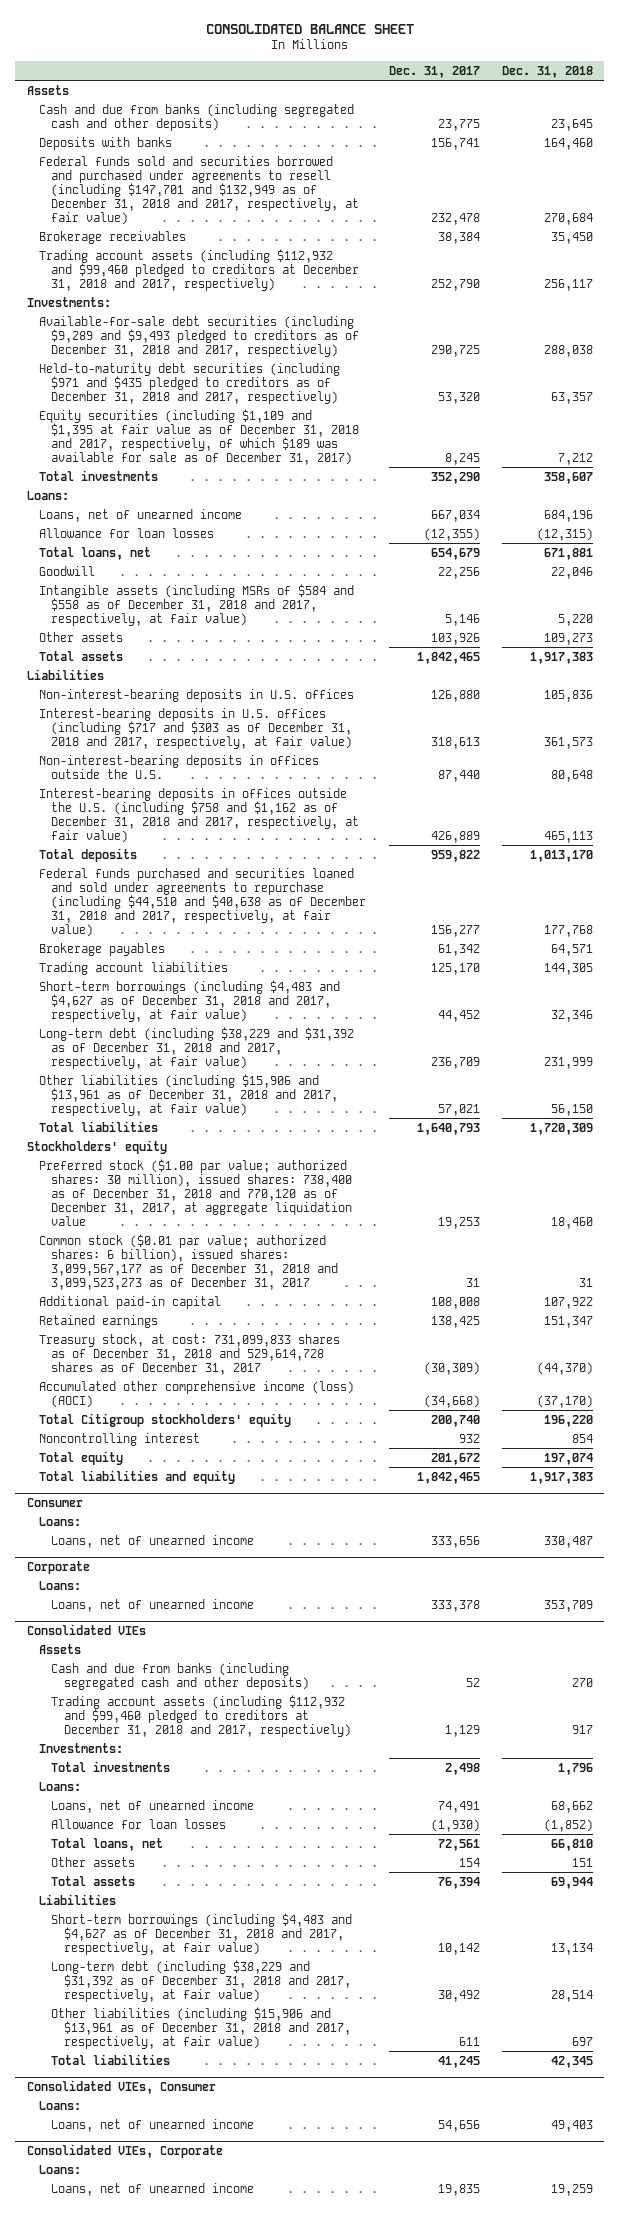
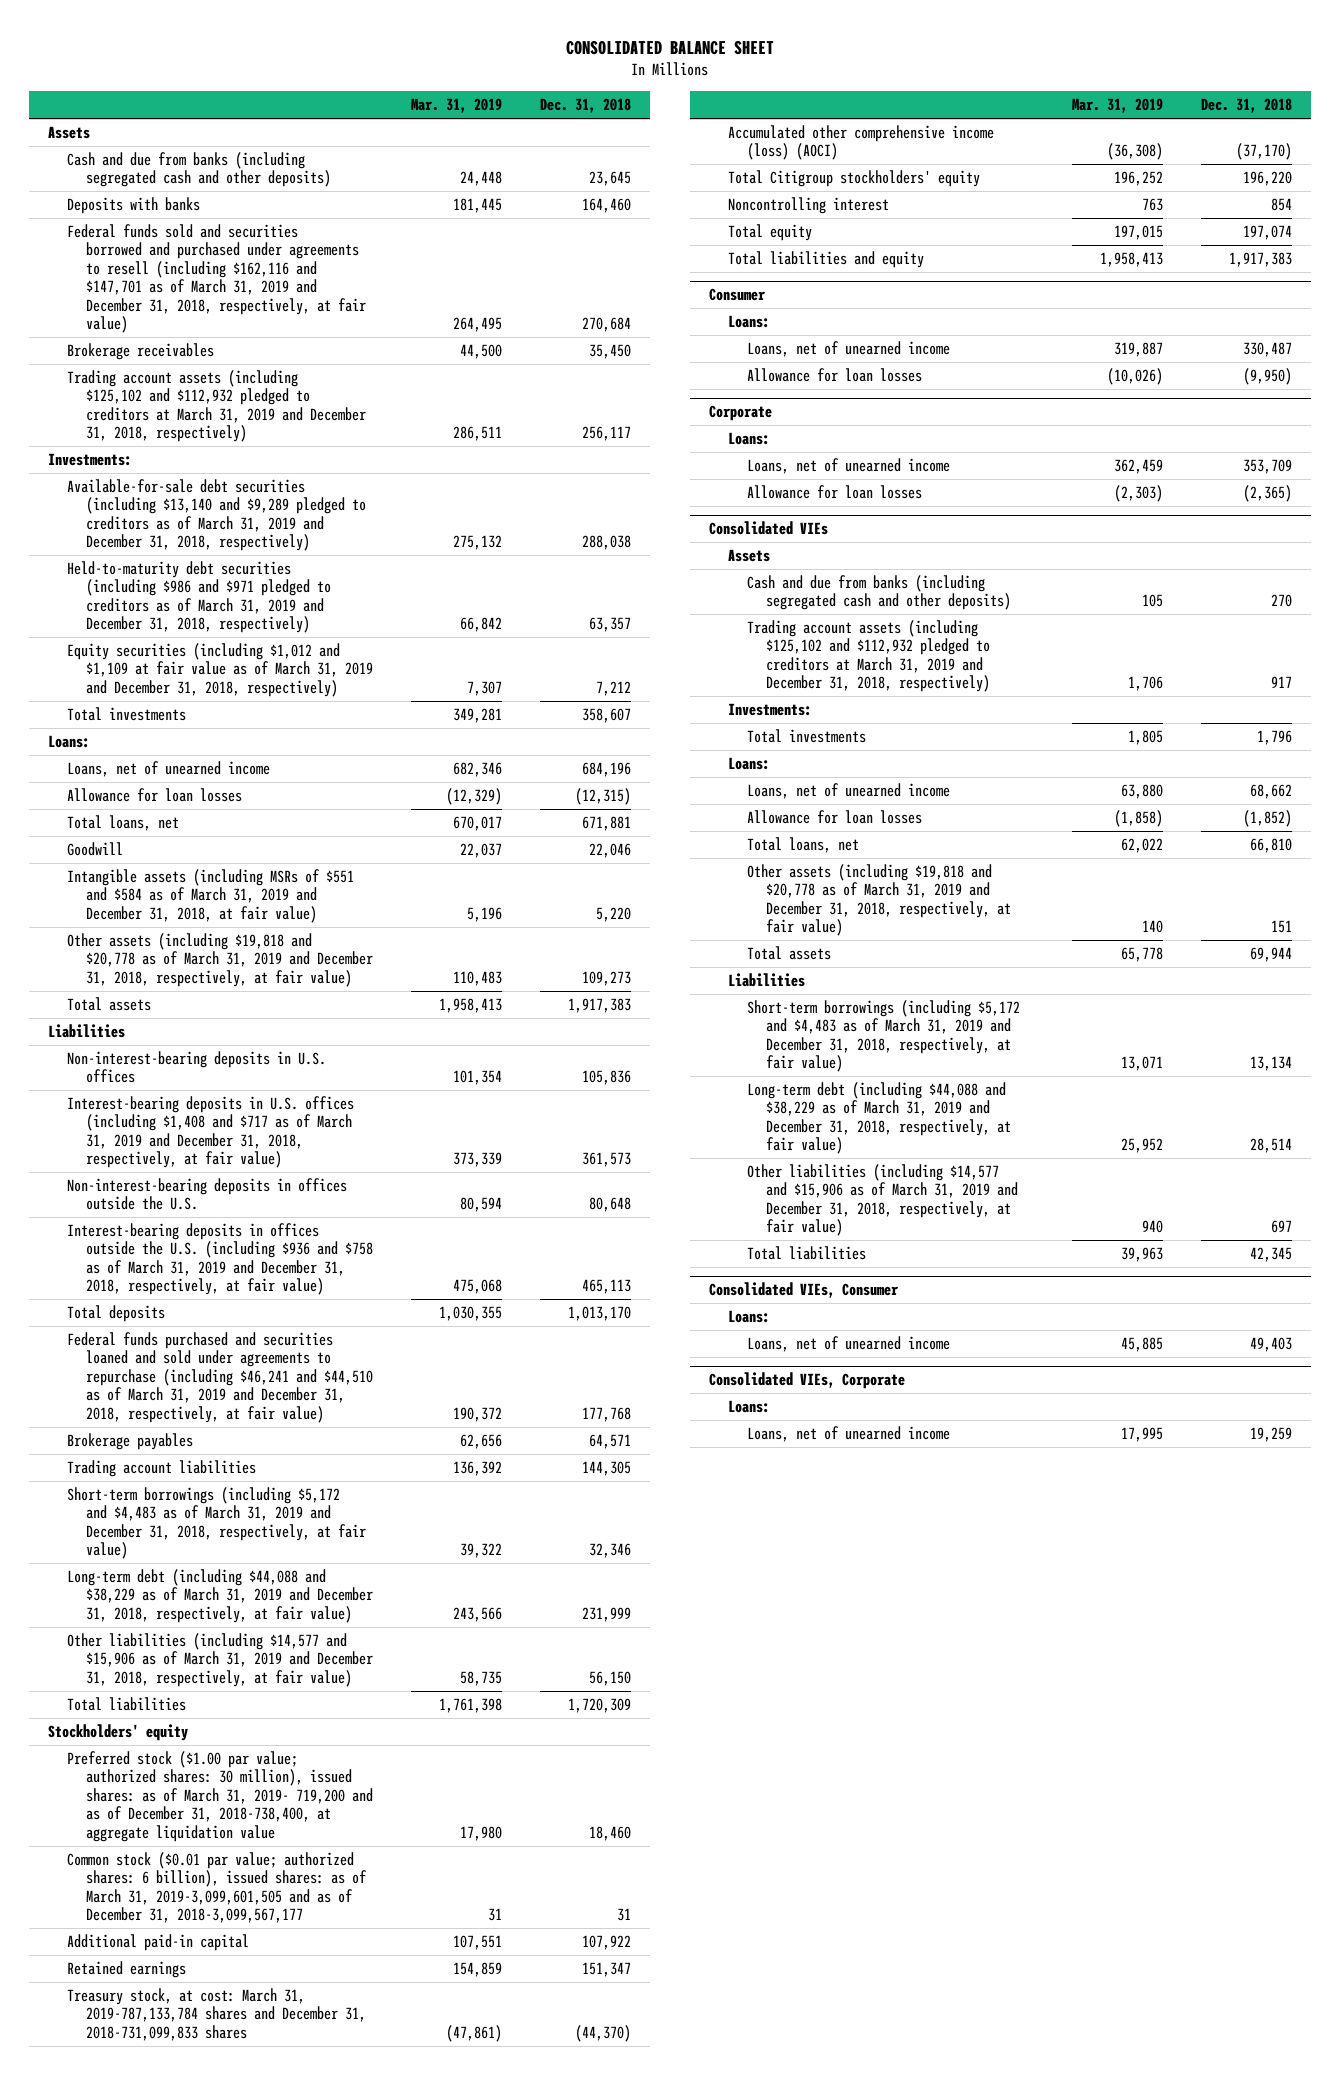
- | Dec. 31, 2017 | Dec. 31, 2018
+ | Mar. 31, 2019 | Dec. 31, 2018
- Federal funds sold and securities borrowed and purchased under agreements to resell (including $147,701 and $132,949 as of December 31, 2018 and 2017, respectively, at fair value) | 232,478 | 270,684
+ Federal funds sold and securities borrowed and purchased under agreements to resell (including $162,116 and $147,701 as of March 31, 2019 and December 31, 2018, respectively, at fair value) | 264,495 | 270,684
- Trading account assets (including $112,932 and $99,460 pledged to creditors at December 31, 2018 and 2017, respectively) | 252,790 | 256,117
+ Trading account assets (including $125,102 and $112,932 pledged to creditors at March 31, 2019 and December 31, 2018, respectively) | 286,511 | 256,117
- Available-for-sale debt securities (including $9,289 and $9,493 pledged to creditors as of December 31, 2018 and 2017, respectively) | 290,725 | 288,038
- Held-to-maturity debt securities (including $971 and $435 pledged to creditors as of December 31, 2018 and 2017, respectively) | 53,320 | 63,357
- Equity securities (including $1,109 and $1,395 at fair value as of December 31, 2018 and 2017, respectively, of which $189 was available for sale as of December 31, 2017) | 8,245 | 7,212
+ Available-for-sale debt securities (including $13,140 and $9,289 pledged to creditors as of March 31, 2019 and December 31, 2018, respectively) | 275,132 | 288,038
+ Held-to-maturity debt securities (including $986 and $971 pledged to creditors as of March 31, 2019 and December 31, 2018, respectively) | 66,842 | 63,357
+ Equity securities (including $1,012 and $1,109 at fair value as of March 31, 2019 and December 31, 2018, respectively) | 7,307 | 7,212
- Intangible assets (including MSRs of $584 and $558 as of December 31, 2018 and 2017, respectively, at fair value) | 5,146 | 5,220
- Other assets | 103,926 | 109,273
+ Intangible assets (including MSRs of $551 and $584 as of March 31, 2019 and December 31, 2018, at fair value) | 5,196 | 5,220
+ Other assets (including $19,818 and $20,778 as of March 31, 2019 and December 31, 2018, respectively, at fair value) | 110,483 | 109,273
- Interest-bearing deposits in U.S. offices (including $717 and $303 as of December 31, 2018 and 2017, respectively, at fair value) | 318,613 | 361,573
+ Interest-bearing deposits in U.S. offices (including $1,408 and $717 as of March 31, 2019 and December 31, 2018, respectively, at fair value) | 373,339 | 361,573
- Interest-bearing deposits in offices outside the U.S. (including $758 and $1,162 as of December 31, 2018 and 2017, respectively, at fair value) | 426,889 | 465,113
+ Interest-bearing deposits in offices outside the U.S. (including $936 and $758 as of March 31, 2019 and December 31, 2018, respectively, at fair value) | 475,068 | 465,113
- Federal funds purchased and securities loaned and sold under agreements to repurchase (including $44,510 and $40,638 as of December 31, 2018 and 2017, respectively, at fair value) | 156,277 | 177,768
+ Federal funds purchased and securities loaned and sold under agreements to repurchase (including $46,241 and $44,510 as of March 31, 2019 and December 31, 2018, respectively, at fair value) | 190,372 | 177,768
- Short-term borrowings (including $4,483 and $4,627 as of December 31, 2018 and 2017, respectively, at fair value) | 44,452 | 32,346
- Long-term debt (including $38,229 and $31,392 as of December 31, 2018 and 2017, respectively, at fair value) | 236,709 | 231,999
- Other liabilities (including $15,906 and $13,961 as of December 31, 2018 and 2017, respectively, at fair value) | 57,021 | 56,150
+ Short-term borrowings (including $5,172 and $4,483 as of March 31, 2019 and December 31, 2018, respectively, at fair value) | 39,322 | 32,346
+ Long-term debt (including $44,088 and $38,229 as of March 31, 2019 and December 31, 2018, respectively, at fair value) | 243,566 | 231,999
+ Other liabilities (including $14,577 and $15,906 as of March 31, 2019 and December 31, 2018, respectively, at fair value) | 58,735 | 56,150
- Preferred stock ($1.00 par value; authorized shares: 30 million), issued shares: 738,400 as of December 31, 2018 and 770,120 as of December 31, 2017, at aggregate liquidation value | 19,253 | 18,460
- Common stock ($0.01 par value; authorized shares: 6 billion), issued shares: 3,099,567,177 as of December 31, 2018 and 3,099,523,273 as of December 31, 2017 | 31 | 31
+ Preferred stock ($1.00 par value; authorized shares: 30 million), issued shares: as of March 31, 2019- 719,200 and as of December 31, 2018-738,400, at aggregate liquidation value | 17,980 | 18,460
+ Common stock ($0.01 par value; authorized shares: 6 billion), issued shares: as of March 31, 2019-3,099,601,505 and as of December 31, 2018-3,099,567,177 | 31 | 31
- Treasury stock, at cost: 731,099,833 shares as of December 31, 2018 and 529,614,728 shares as of December 31, 2017 | (30,309) | (44,370)
+ Treasury stock, at cost: March 31, 2019-787,133,784 shares and December 31, 2018-731,099,833 shares | (47,861) | (44,370)
@ Consumer
+ Allowance for loan losses | (10,026) | (9,950)
@ Corporate
+ Allowance for loan losses | (2,303) | (2,365)
@ Consolidated VIEs
- Trading account assets (including $112,932 and $99,460 pledged to creditors at December 31, 2018 and 2017, respectively) | 1,129 | 917
+ Trading account assets (including $125,102 and $112,932 pledged to creditors at March 31, 2019 and December 31, 2018, respectively) | 1,706 | 917
- Other assets | 154 | 151
+ Other assets (including $19,818 and $20,778 as of March 31, 2019 and December 31, 2018, respectively, at fair value) | 140 | 151
- Short-term borrowings (including $4,483 and $4,627 as of December 31, 2018 and 2017, respectively, at fair value) | 10,142 | 13,134
- Long-term debt (including $38,229 and $31,392 as of December 31, 2018 and 2017, respectively, at fair value) | 30,492 | 28,514
- Other liabilities (including $15,906 and $13,961 as of December 31, 2018 and 2017, respectively, at fair value) | 611 | 697
+ Short-term borrowings (including $5,172 and $4,483 as of March 31, 2019 and December 31, 2018, respectively, at fair value) | 13,071 | 13,134
+ Long-term debt (including $44,088 and $38,229 as of March 31, 2019 and December 31, 2018, respectively, at fair value) | 25,952 | 28,514
+ Other liabilities (including $14,577 and $15,906 as of March 31, 2019 and December 31, 2018, respectively, at fair value) | 940 | 697

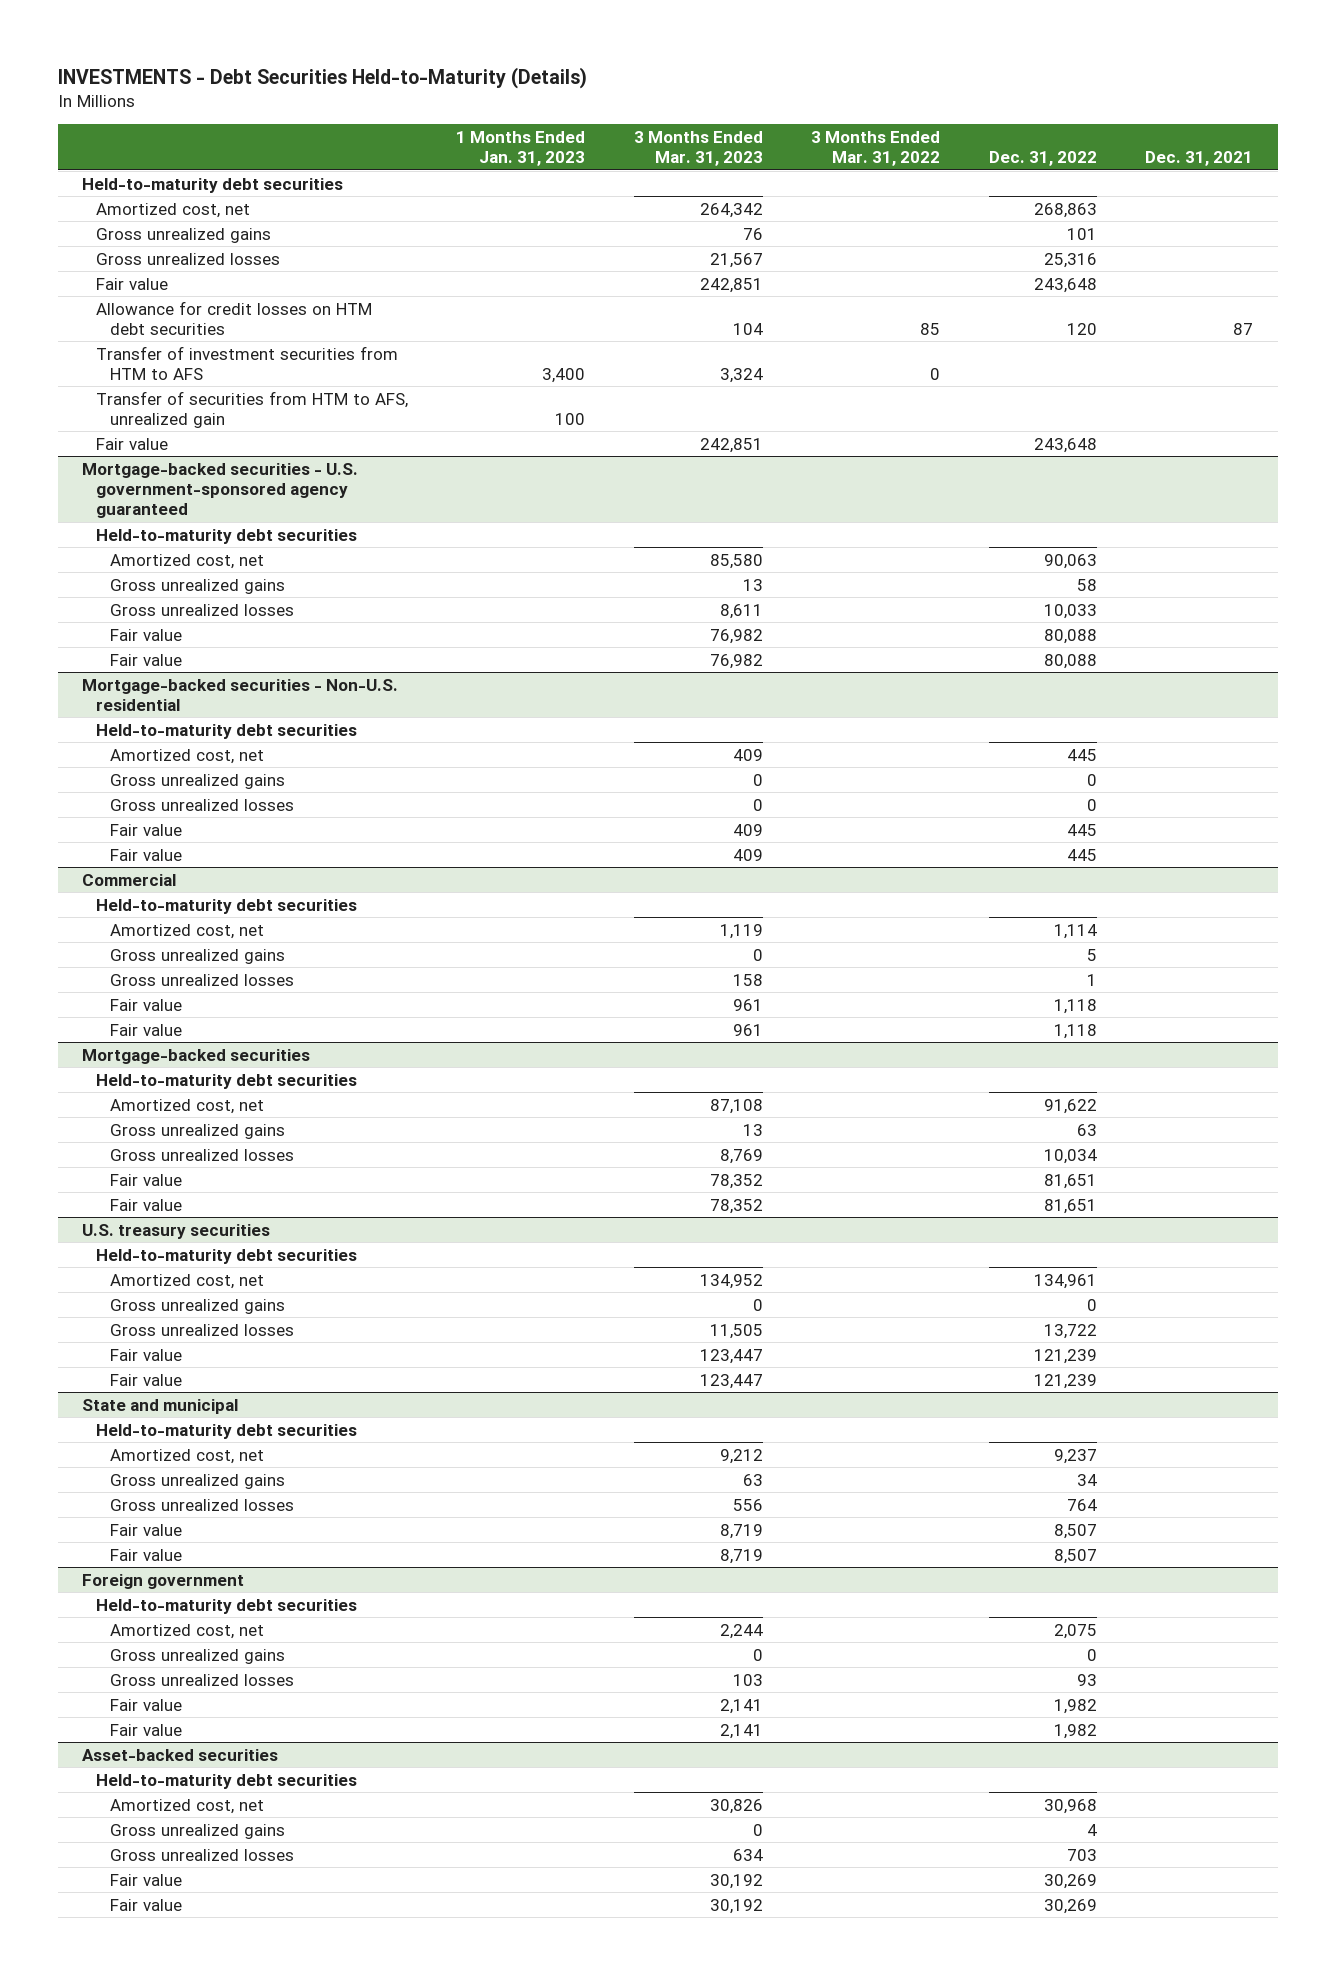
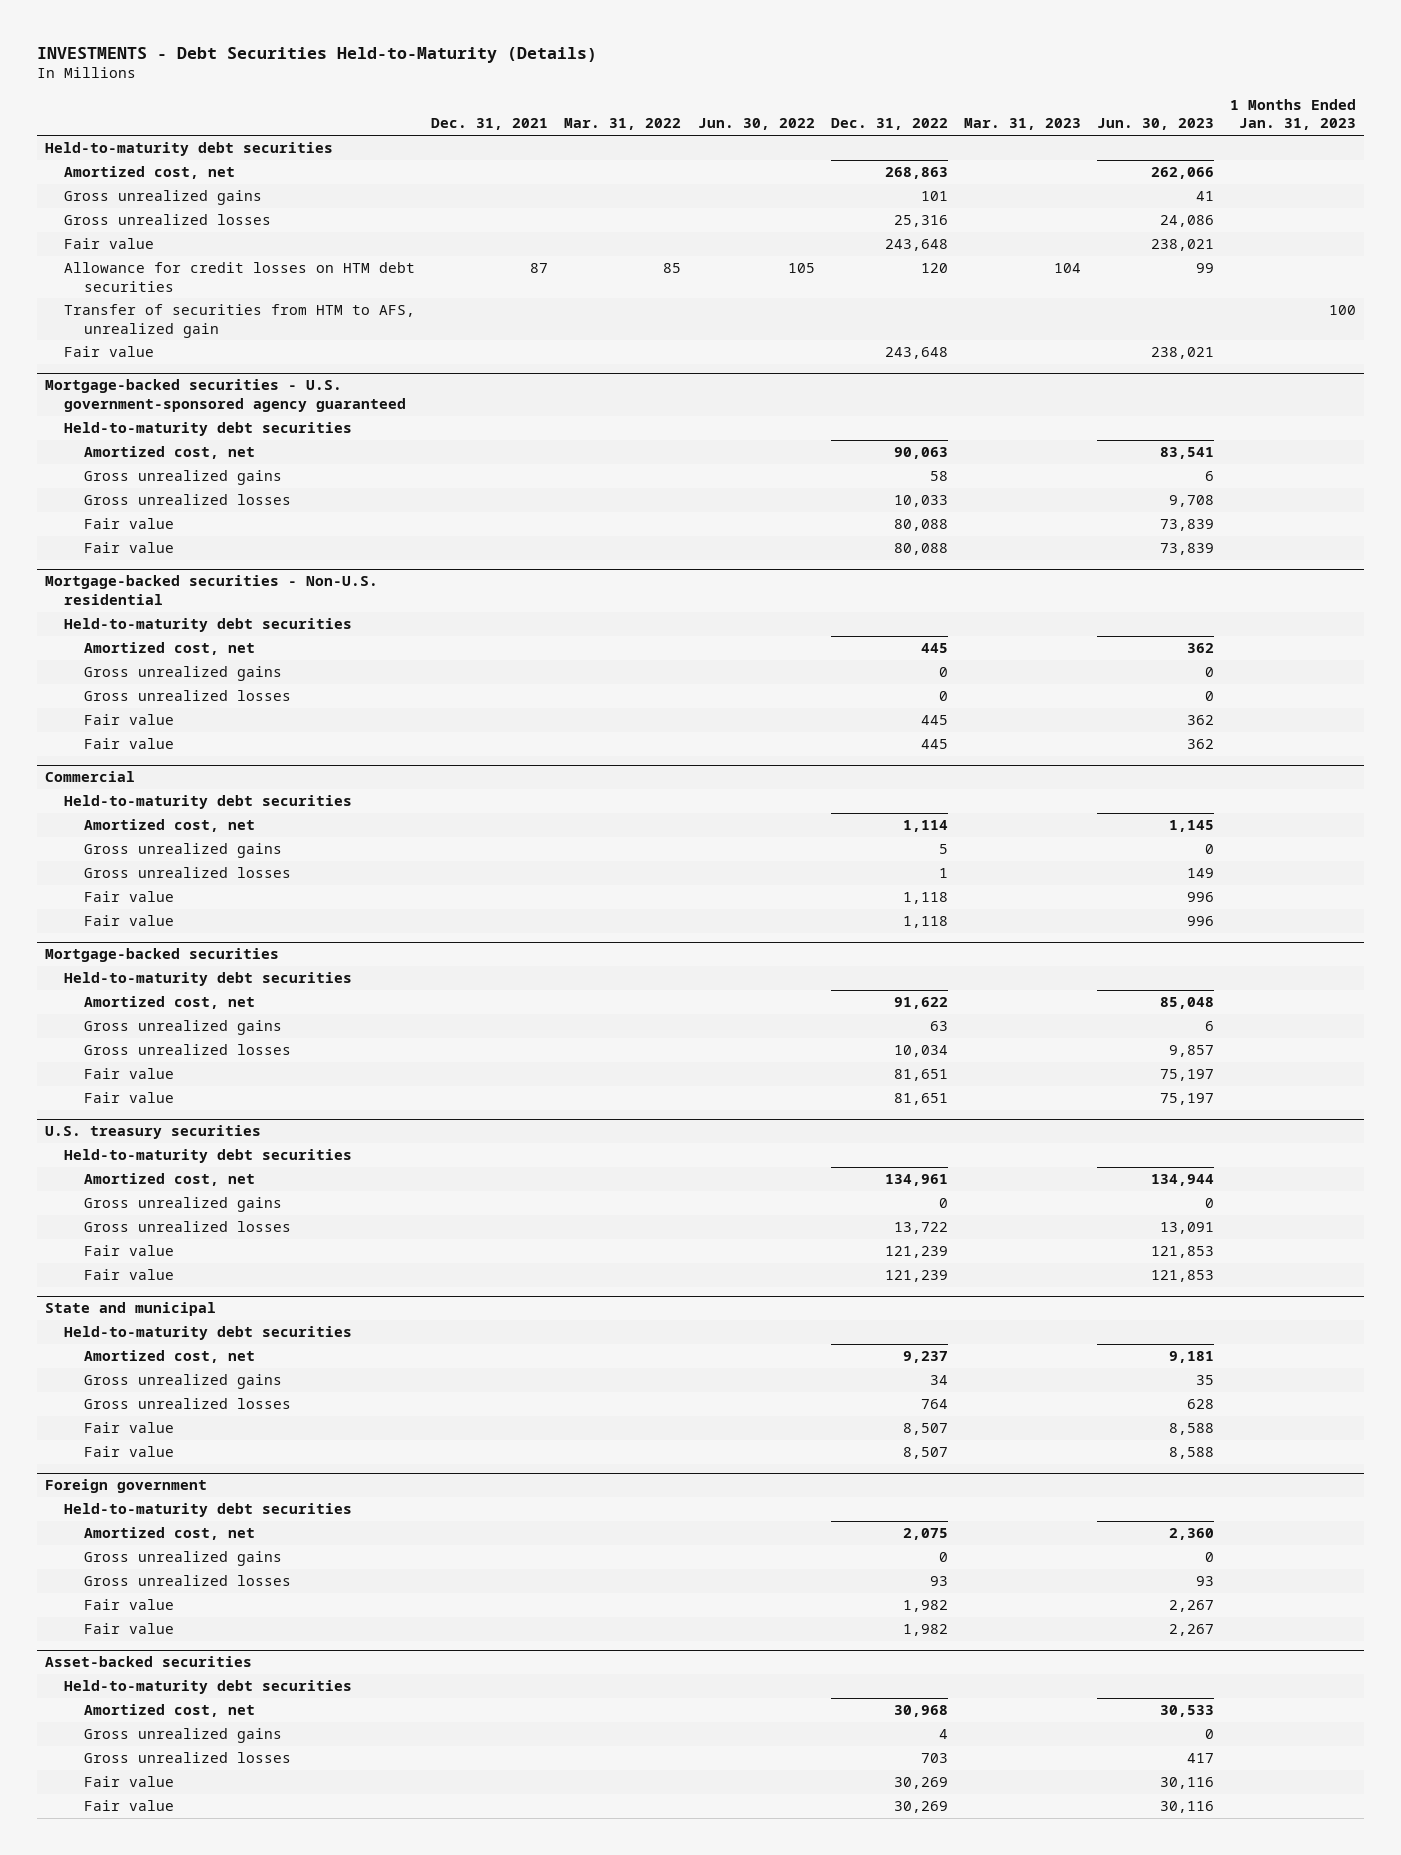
- | 1 Months Ended Jan. 31, 2023 | 3 Months Ended Mar. 31, 2023 | 3 Months Ended Mar. 31, 2022 | Dec. 31, 2022 | Dec. 31, 2021
+ | Dec. 31, 2021 | Mar. 31, 2022 | Jun. 30, 2022 | Dec. 31, 2022 | Mar. 31, 2023 | Jun. 30, 2023 | 1 Months Ended Jan. 31, 2023
- Transfer of investment securities from HTM to AFS | 3,400 | 3,324 | 0 | |

